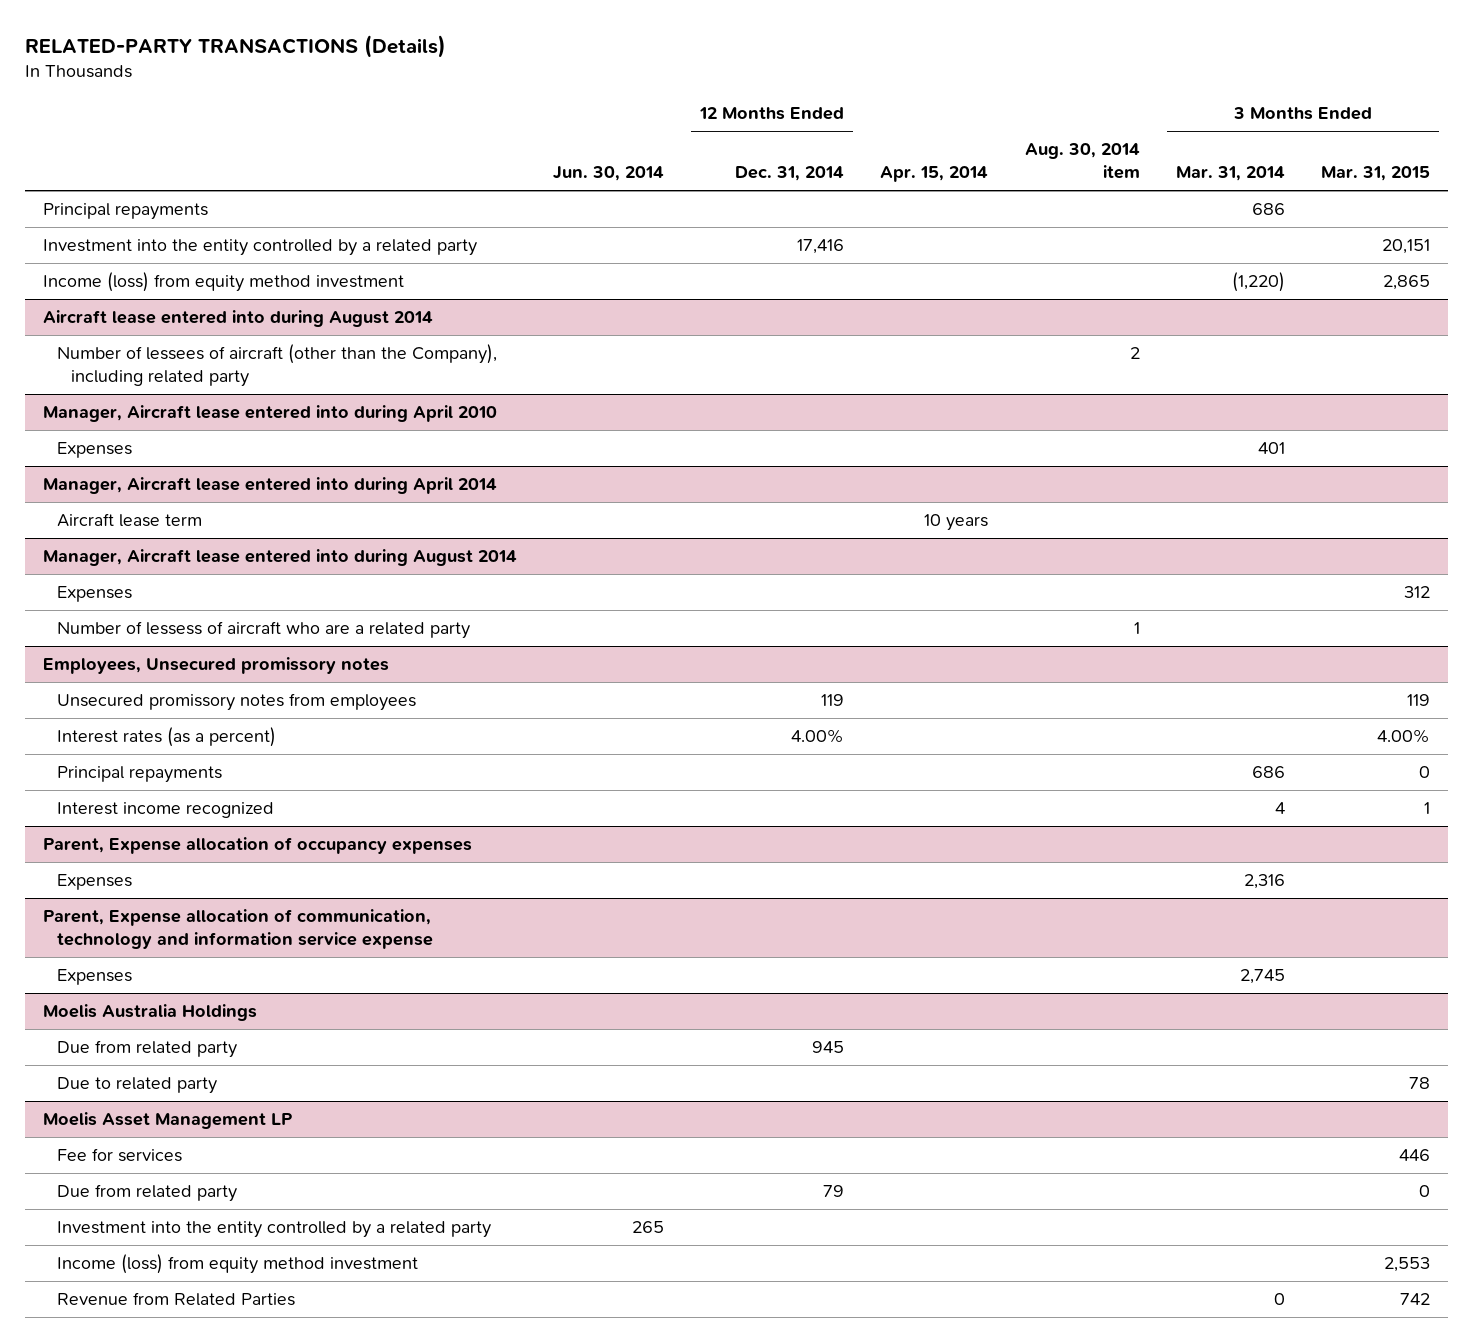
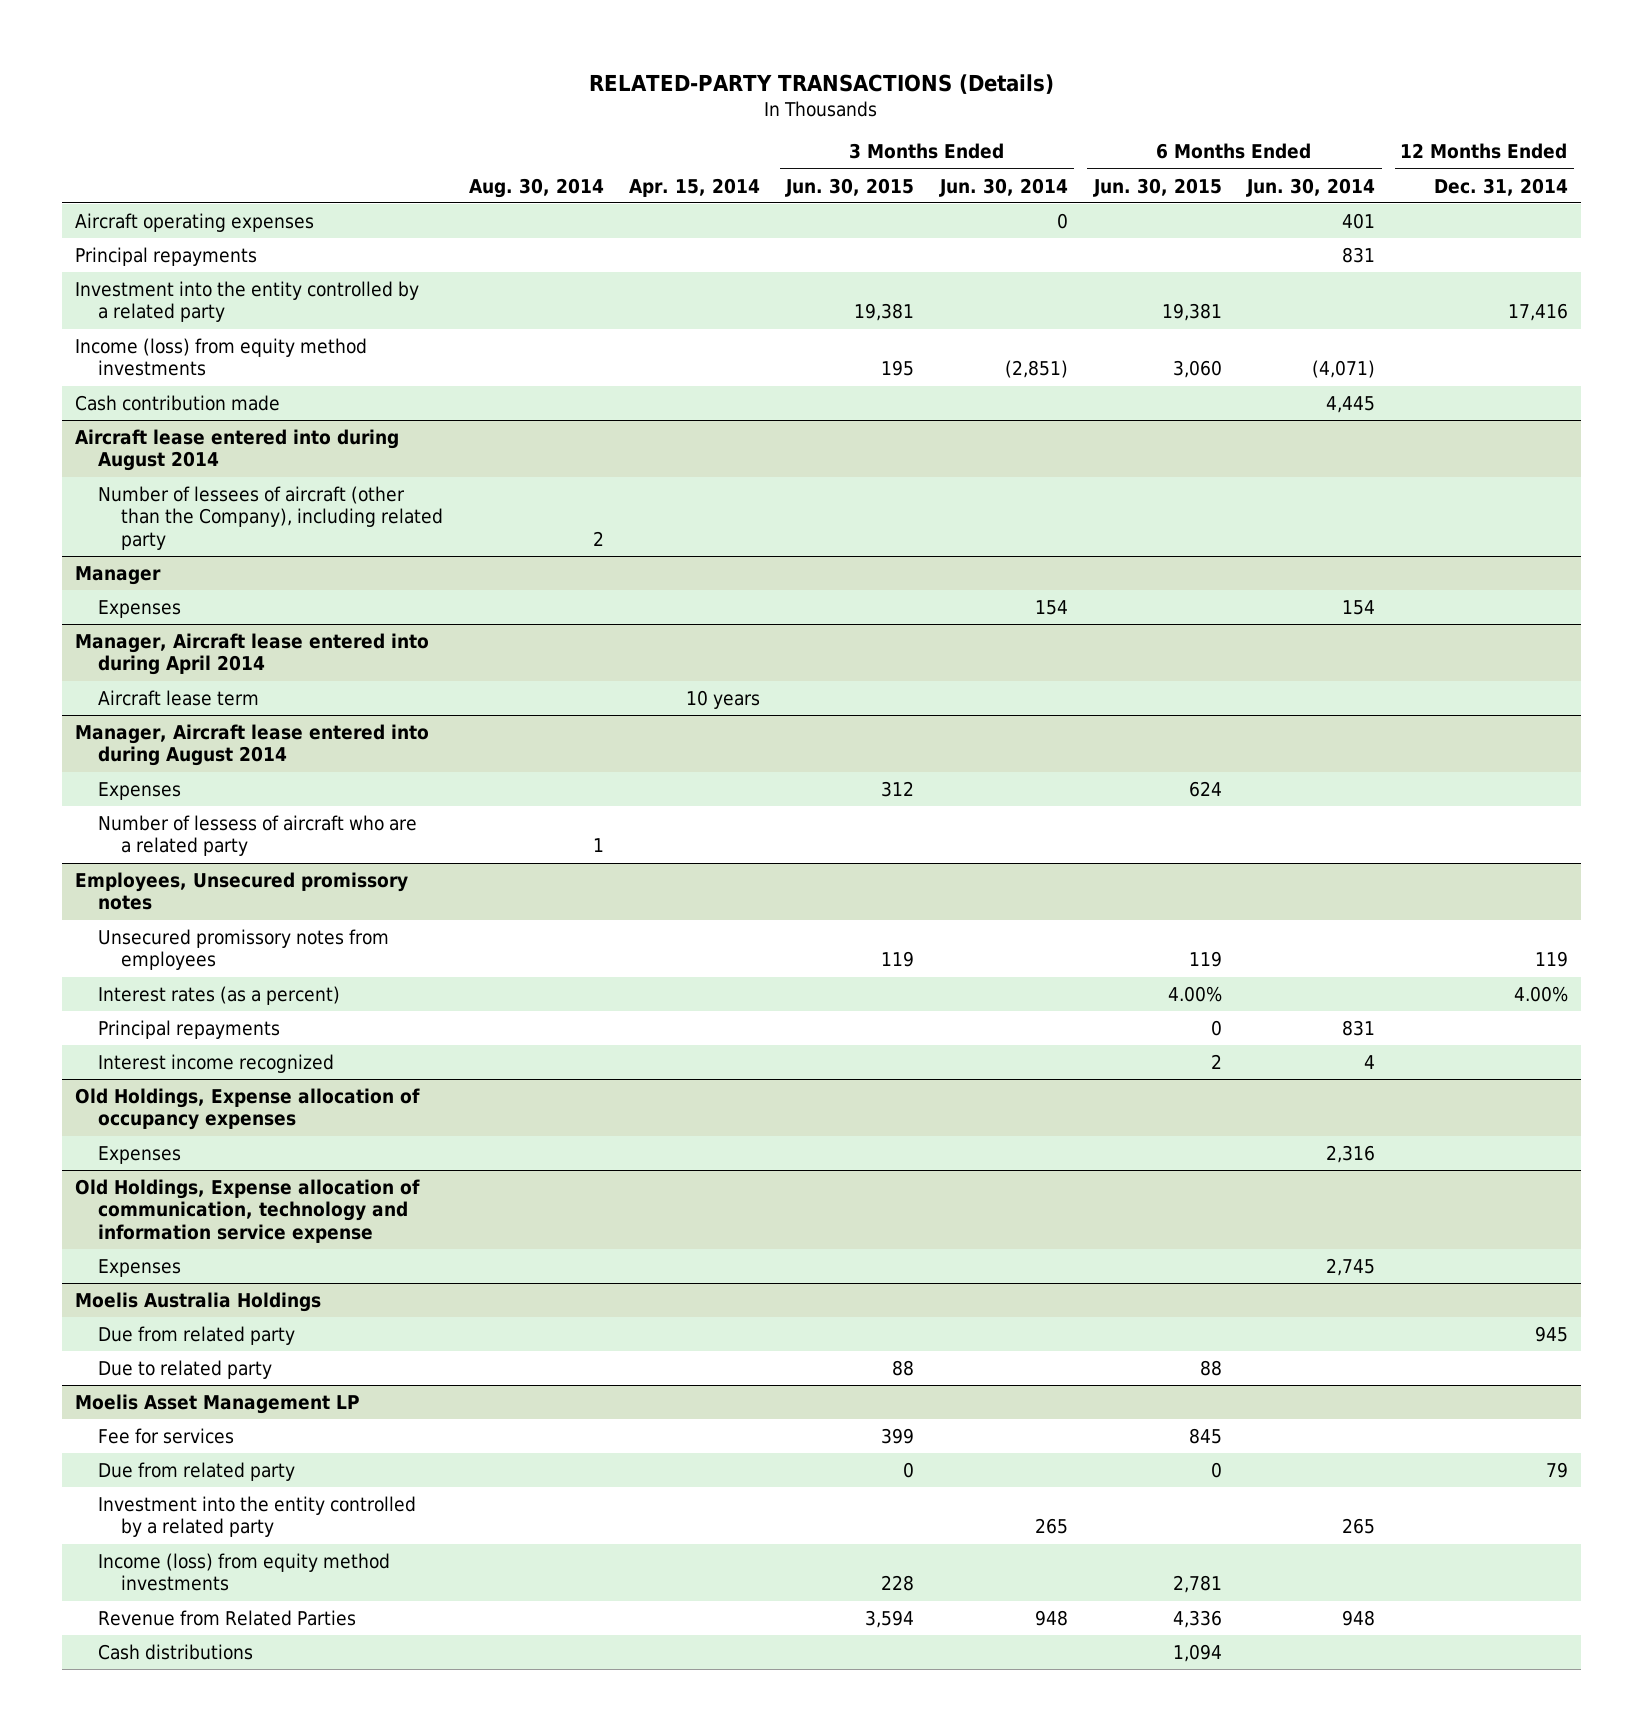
- | Jun. 30, 2014 | 12 Months Ended Dec. 31, 2014 | Apr. 15, 2014 | Aug. 30, 2014 item | 3 Months Ended Mar. 31, 2014 | 3 Months Ended Mar. 31, 2015
+ | Aug. 30, 2014 | Apr. 15, 2014 | 3 Months Ended Jun. 30, 2015 | 3 Months Ended Jun. 30, 2014 | 6 Months Ended Jun. 30, 2015 | 6 Months Ended Jun. 30, 2014 | 12 Months Ended Dec. 31, 2014
+ Aircraft operating expenses | | | | 0 | | 401 |
- Income (loss) from equity method investment | | | | | (1,220) | 2,865
+ Income (loss) from equity method investments | | | 195 | (2,851) | 3,060 | (4,071) |
+ Cash contribution made | | | | | | 4,445 |
- Manager, Aircraft lease entered into during April 2010
+ Manager
- Parent, Expense allocation of occupancy expenses
+ Old Holdings, Expense allocation of occupancy expenses
- Parent, Expense allocation of communication, technology and information service expense
+ Old Holdings, Expense allocation of communication, technology and information service expense
@ Moelis Asset Management LP
- Income (loss) from equity method investment | | | | | | 2,553
+ Income (loss) from equity method investments | | | 228 | | 2,781 | |
+ Cash distributions | | | | | 1,094 | |

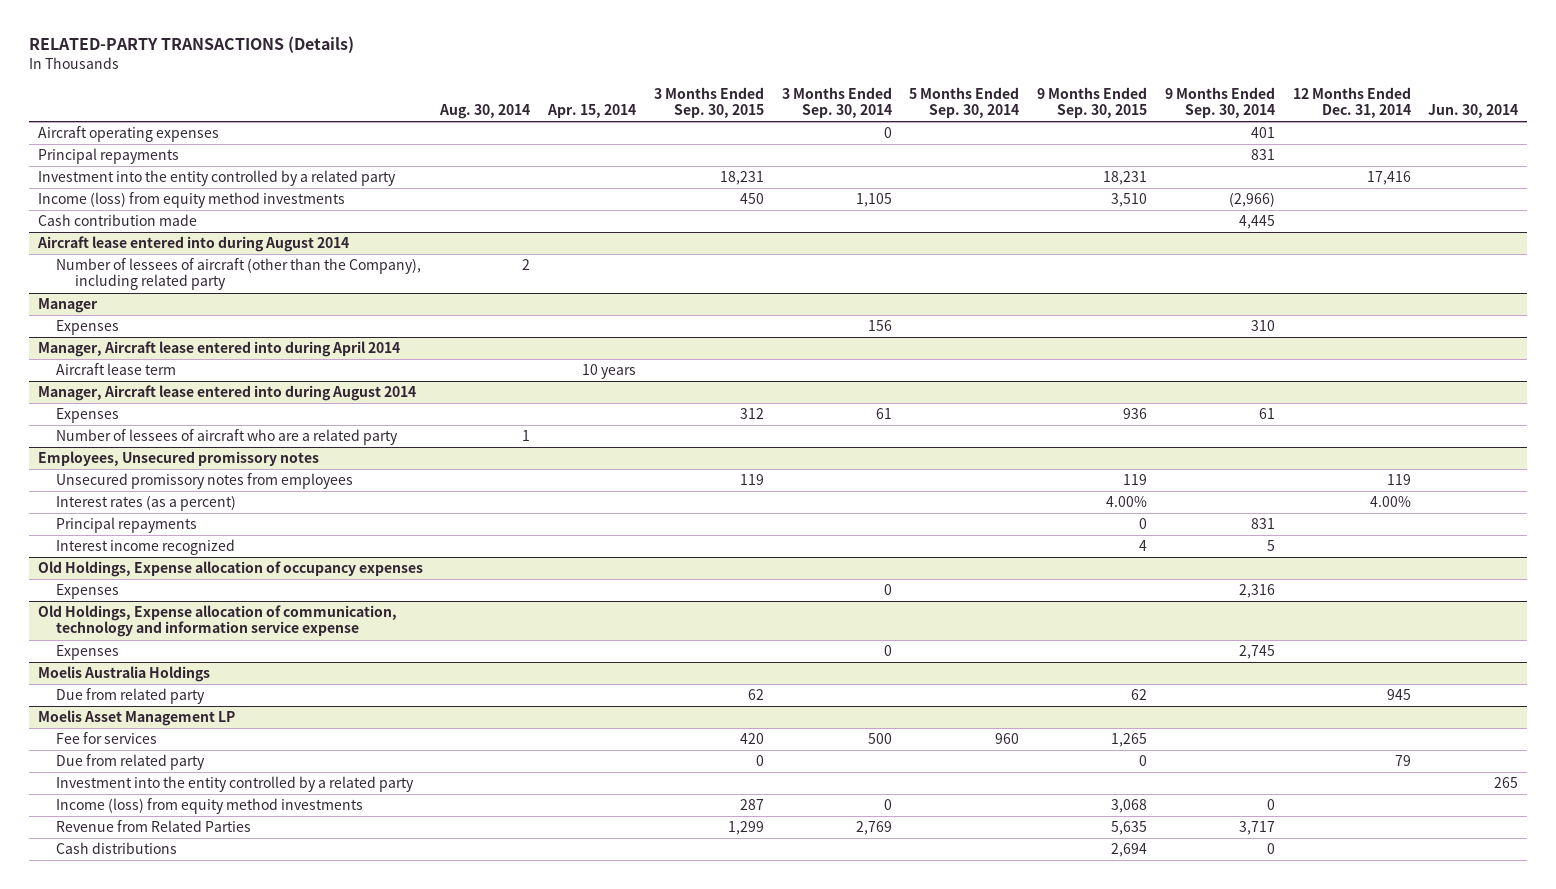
- | Aug. 30, 2014 | Apr. 15, 2014 | 3 Months Ended Jun. 30, 2015 | 3 Months Ended Jun. 30, 2014 | 6 Months Ended Jun. 30, 2015 | 6 Months Ended Jun. 30, 2014 | 12 Months Ended Dec. 31, 2014
+ | Aug. 30, 2014 | Apr. 15, 2014 | 3 Months Ended Sep. 30, 2015 | 3 Months Ended Sep. 30, 2014 | 5 Months Ended Sep. 30, 2014 | 9 Months Ended Sep. 30, 2015 | 9 Months Ended Sep. 30, 2014 | 12 Months Ended Dec. 31, 2014 | Jun. 30, 2014
@ Manager, Aircraft lease entered into during August 2014
- Number of lessess of aircraft who are a related party | 1 | | | | | |
+ Number of lessees of aircraft who are a related party | 1 | | | | | | | |
@ Moelis Australia Holdings
- Due to related party | | | 88 | | 88 | |

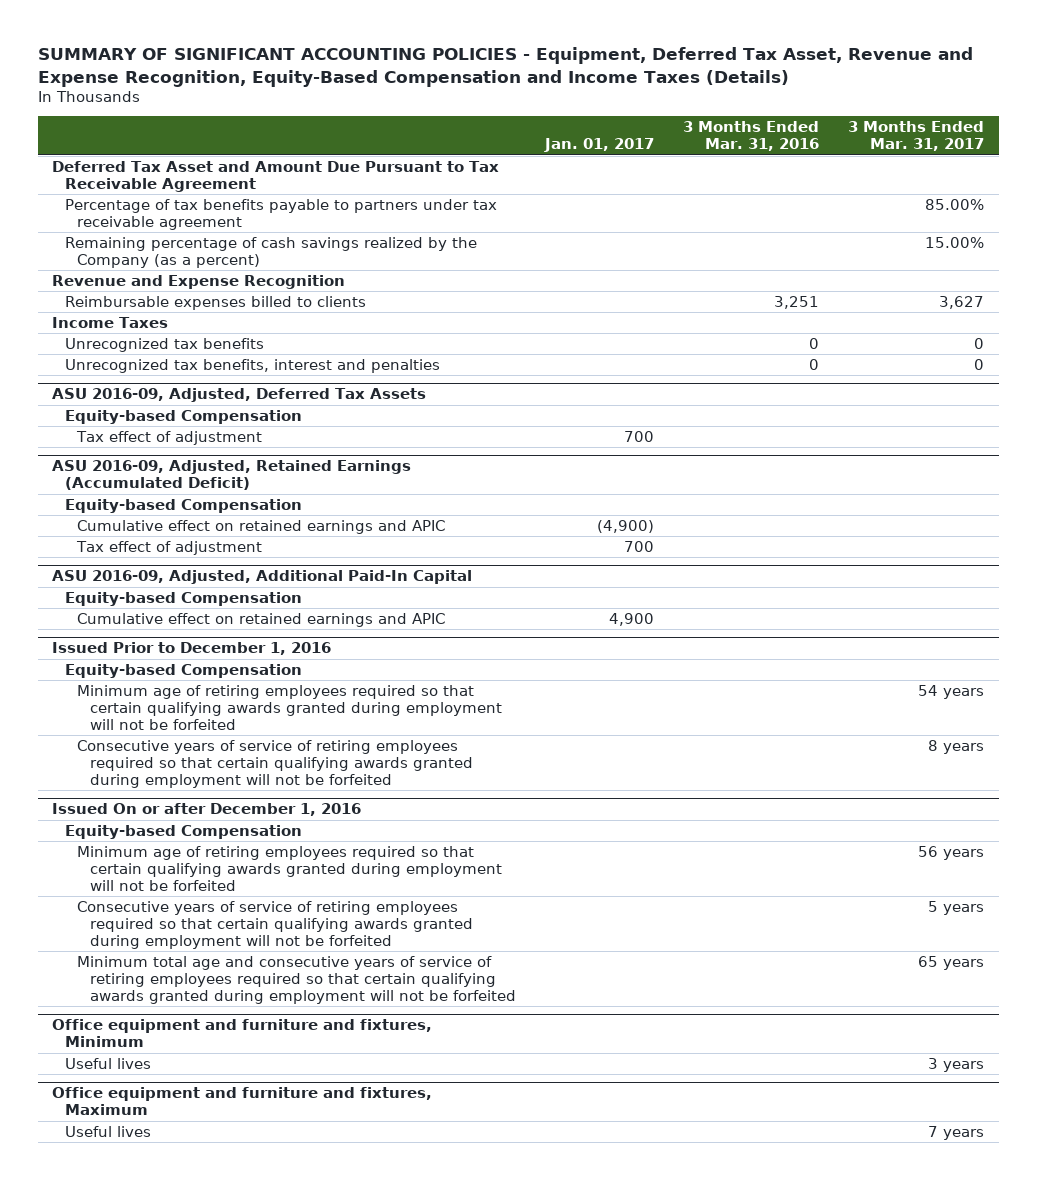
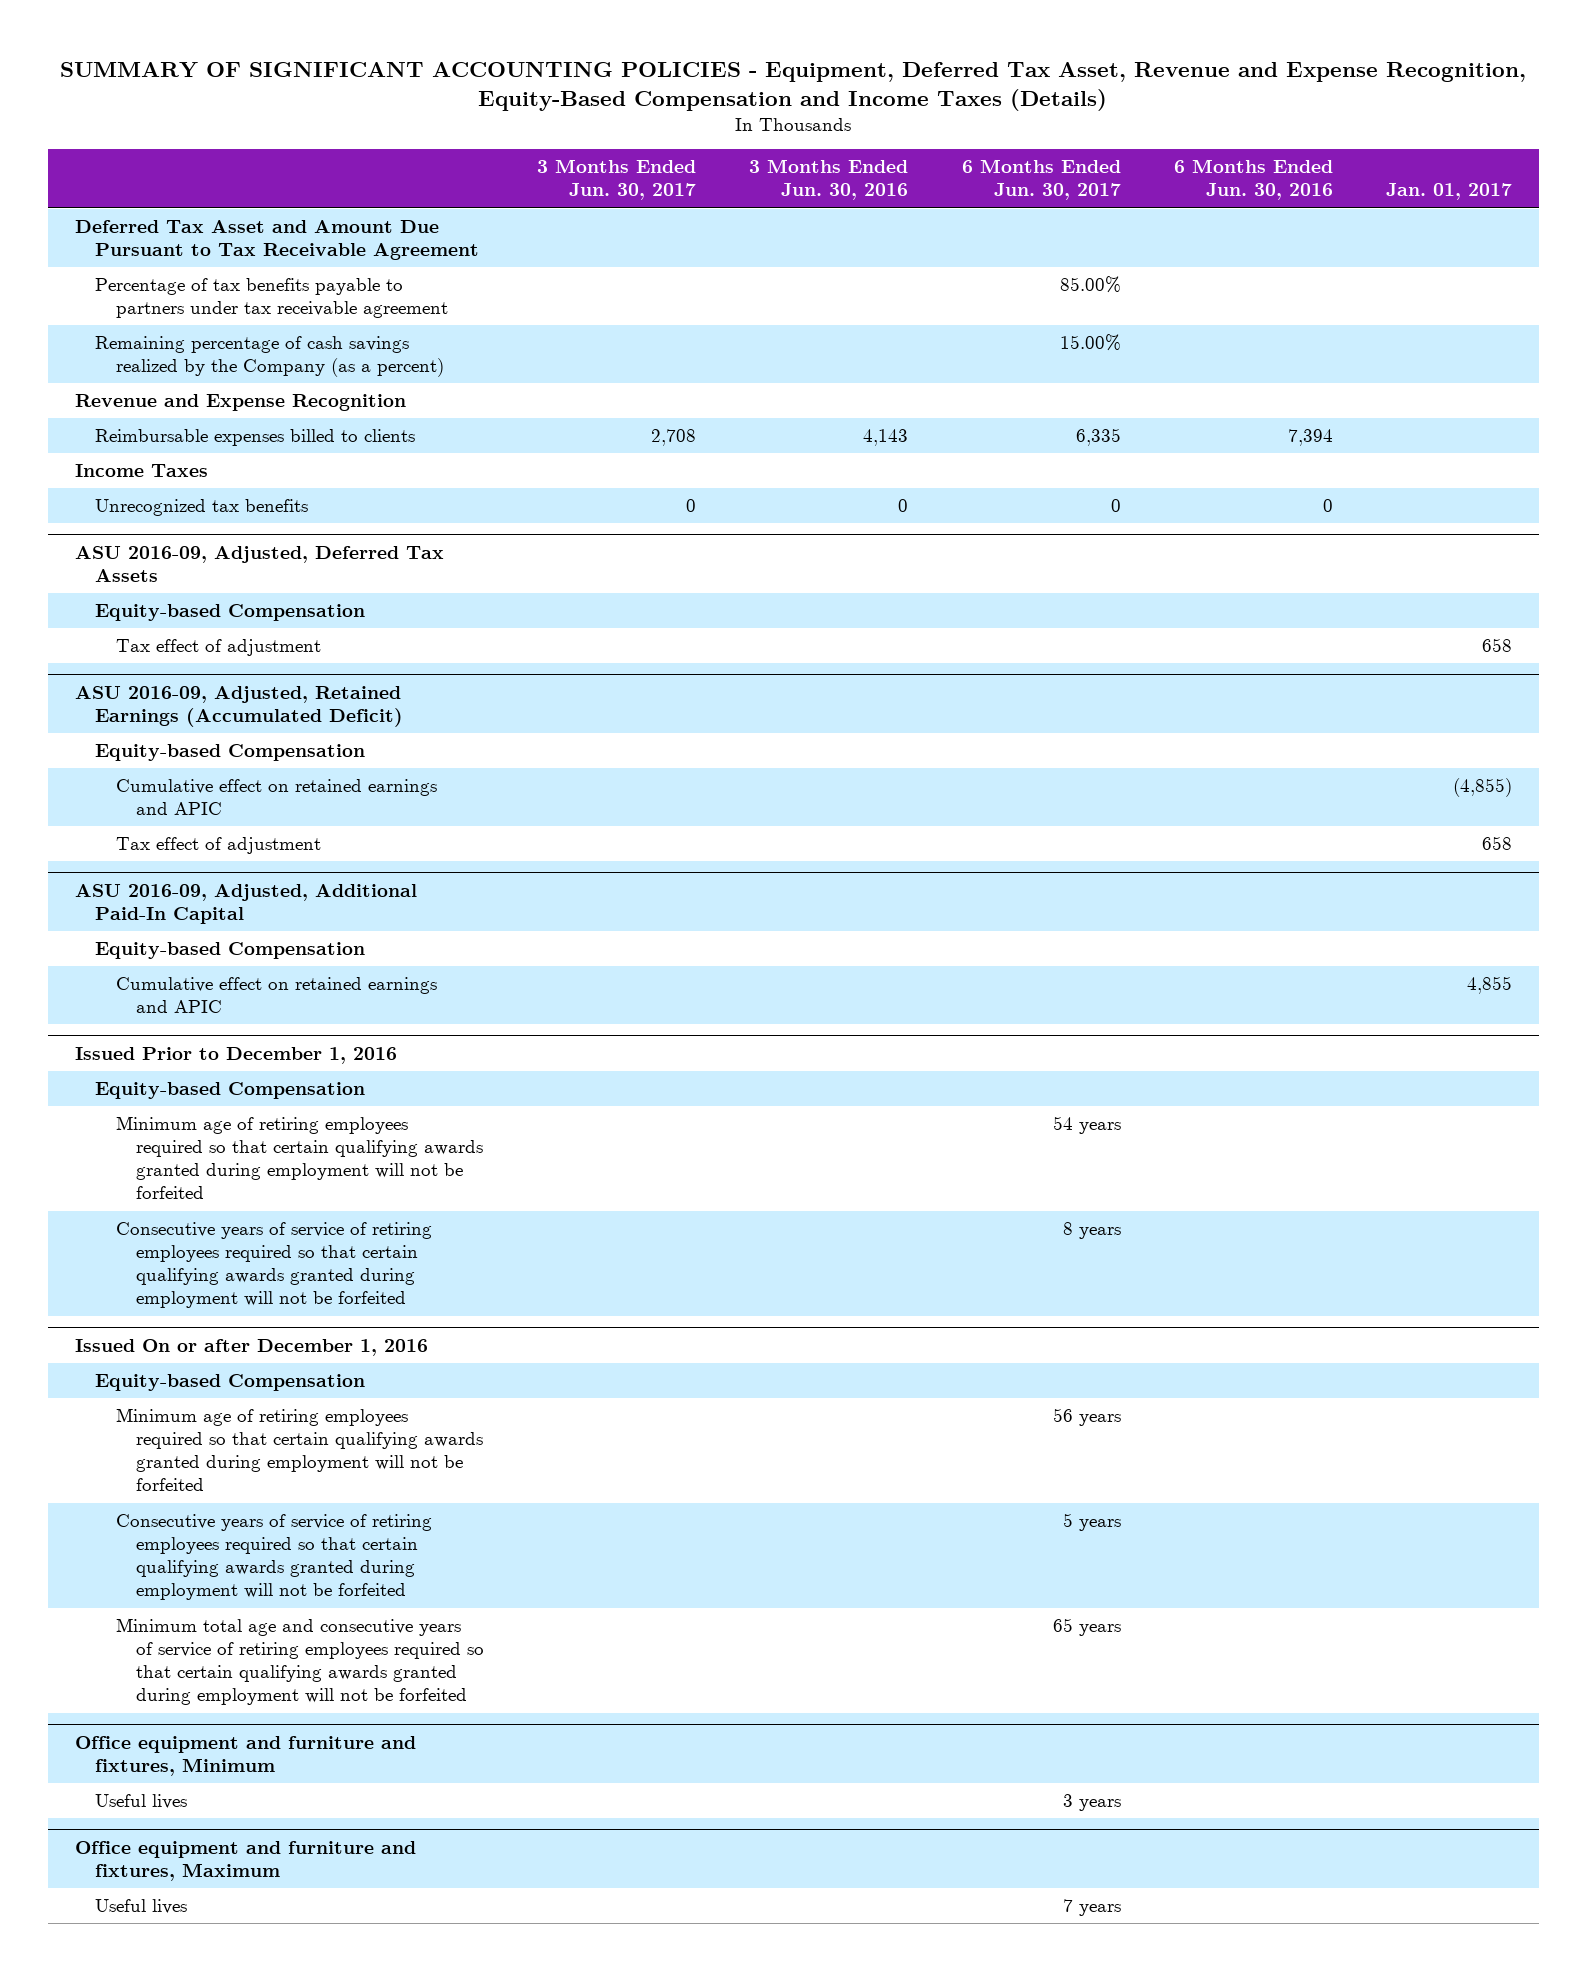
- | Jan. 01, 2017 | 3 Months Ended Mar. 31, 2016 | 3 Months Ended Mar. 31, 2017
+ | 3 Months Ended Jun. 30, 2017 | 3 Months Ended Jun. 30, 2016 | 6 Months Ended Jun. 30, 2017 | 6 Months Ended Jun. 30, 2016 | Jan. 01, 2017
- Unrecognized tax benefits, interest and penalties | | 0 | 0
@ ASU 2016-09, Adjusted, Deferred Tax Assets
- Tax effect of adjustment | 700 | |
+ Tax effect of adjustment | | | | | 658
@ ASU 2016-09, Adjusted, Retained Earnings (Accumulated Deficit)
- Cumulative effect on retained earnings and APIC | (4,900) | |
- Tax effect of adjustment | 700 | |
+ Cumulative effect on retained earnings and APIC | | | | | (4,855)
+ Tax effect of adjustment | | | | | 658
@ ASU 2016-09, Adjusted, Additional Paid-In Capital
- Cumulative effect on retained earnings and APIC | 4,900 | |
+ Cumulative effect on retained earnings and APIC | | | | | 4,855

